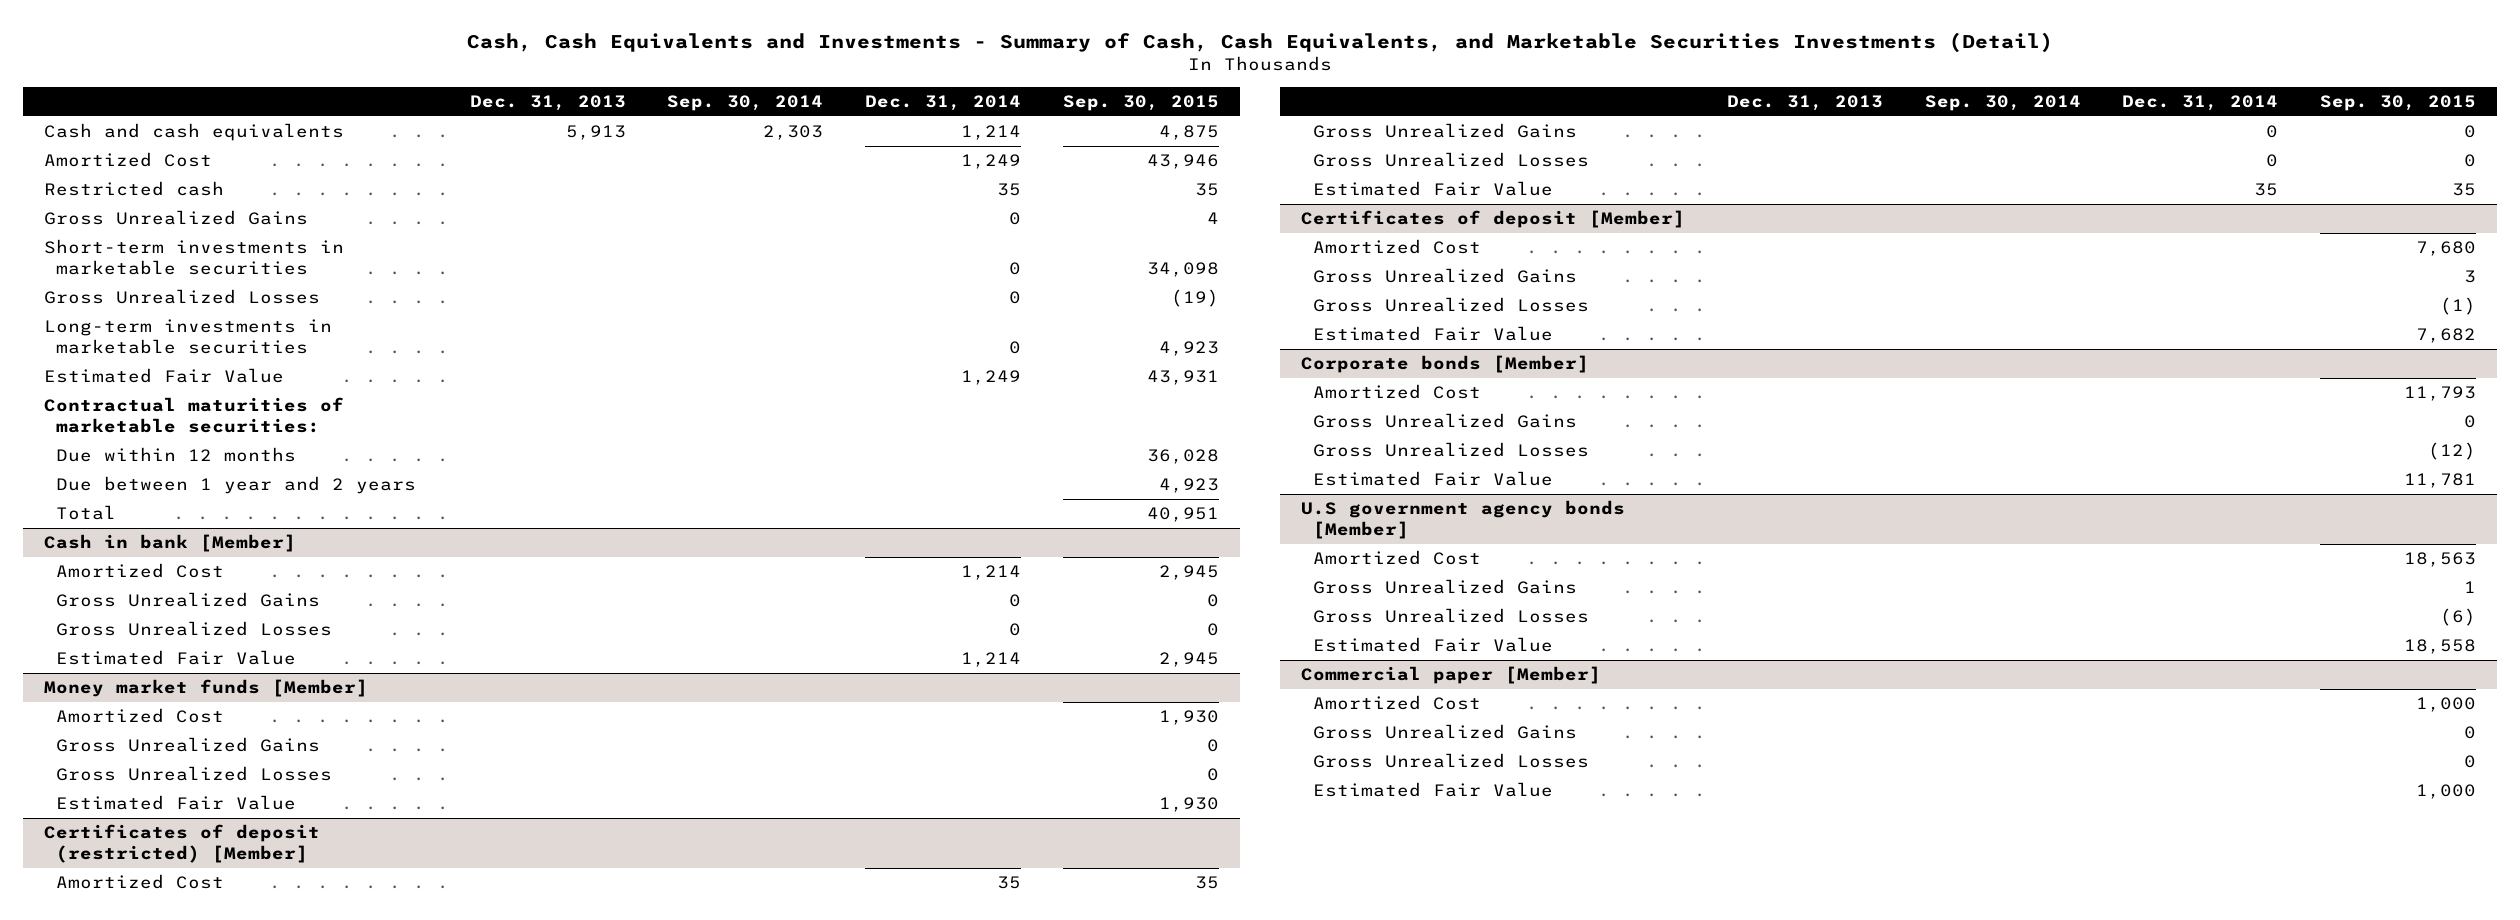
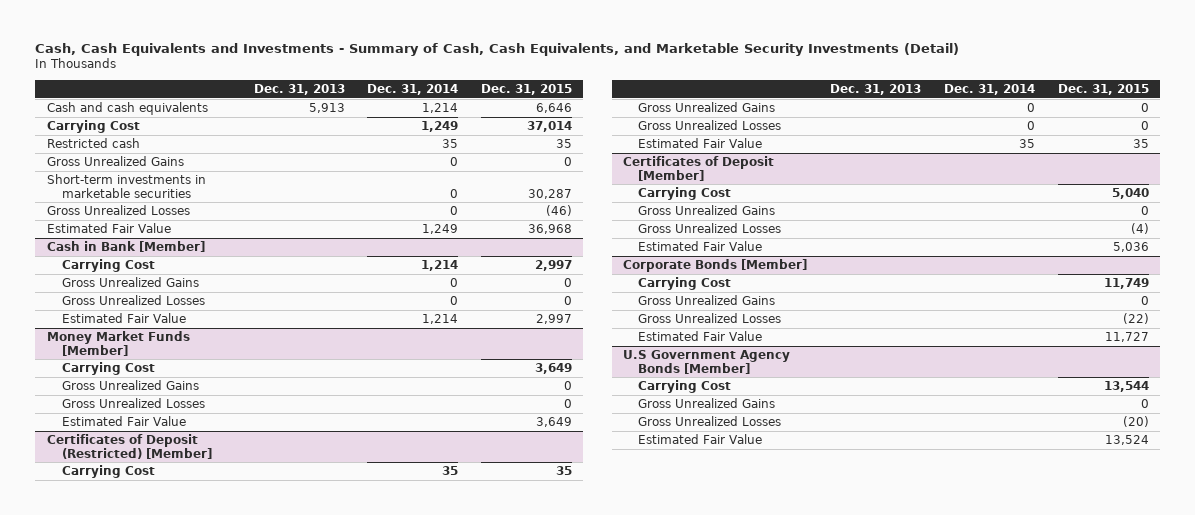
- Cash, Cash Equivalents and Investments - Summary of Cash, Cash Equivalents, and Marketable Securities Investments (Detail)
+ Cash, Cash Equivalents and Investments - Summary of Cash, Cash Equivalents, and Marketable Security Investments (Detail)
- | Dec. 31, 2013 | Sep. 30, 2014 | Dec. 31, 2014 | Sep. 30, 2015
+ | Dec. 31, 2013 | Dec. 31, 2014 | Dec. 31, 2015
- Amortized Cost | | | 1,249 | 43,946
+ Carrying Cost | | 1,249 | 37,014
- Long-term investments in marketable securities | | | 0 | 4,923
- Contractual maturities of marketable securities:
- Due within 12 months | | | | 36,028
- Due between 1 year and 2 years | | | | 4,923
- Total | | | | 40,951
- Cash in bank [Member]
- Amortized Cost | | | 1,214 | 2,945
+ Cash in Bank [Member]
+ Carrying Cost | | 1,214 | 2,997
- Money market funds [Member]
- Amortized Cost | | | | 1,930
+ Money Market Funds [Member]
+ Carrying Cost | | | 3,649
- Certificates of deposit (restricted) [Member]
- Amortized Cost | | | 35 | 35
+ Certificates of Deposit (Restricted) [Member]
+ Carrying Cost | | 35 | 35
- Certificates of deposit [Member]
- Amortized Cost | | | | 7,680
+ Certificates of Deposit [Member]
+ Carrying Cost | | | 5,040
- Corporate bonds [Member]
- Amortized Cost | | | | 11,793
+ Corporate Bonds [Member]
+ Carrying Cost | | | 11,749
- U.S government agency bonds [Member]
- Amortized Cost | | | | 18,563
+ U.S Government Agency Bonds [Member]
+ Carrying Cost | | | 13,544
- Commercial paper [Member]
- Amortized Cost | | | | 1,000
- Gross Unrealized Gains | | | | 0
- Gross Unrealized Losses | | | | 0
- Estimated Fair Value | | | | 1,000

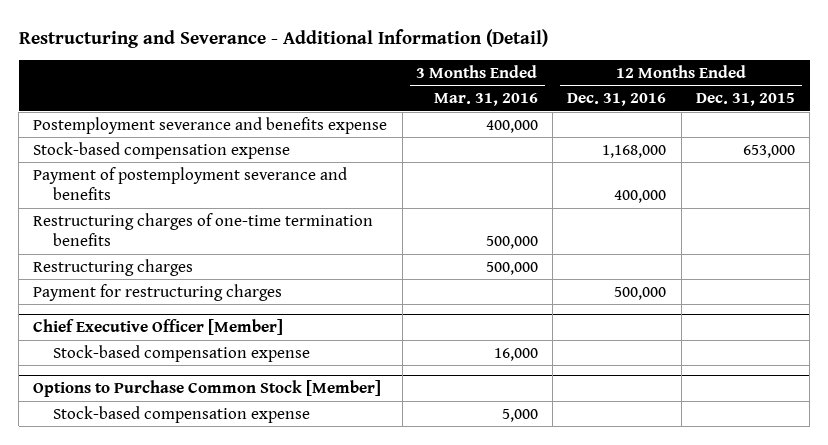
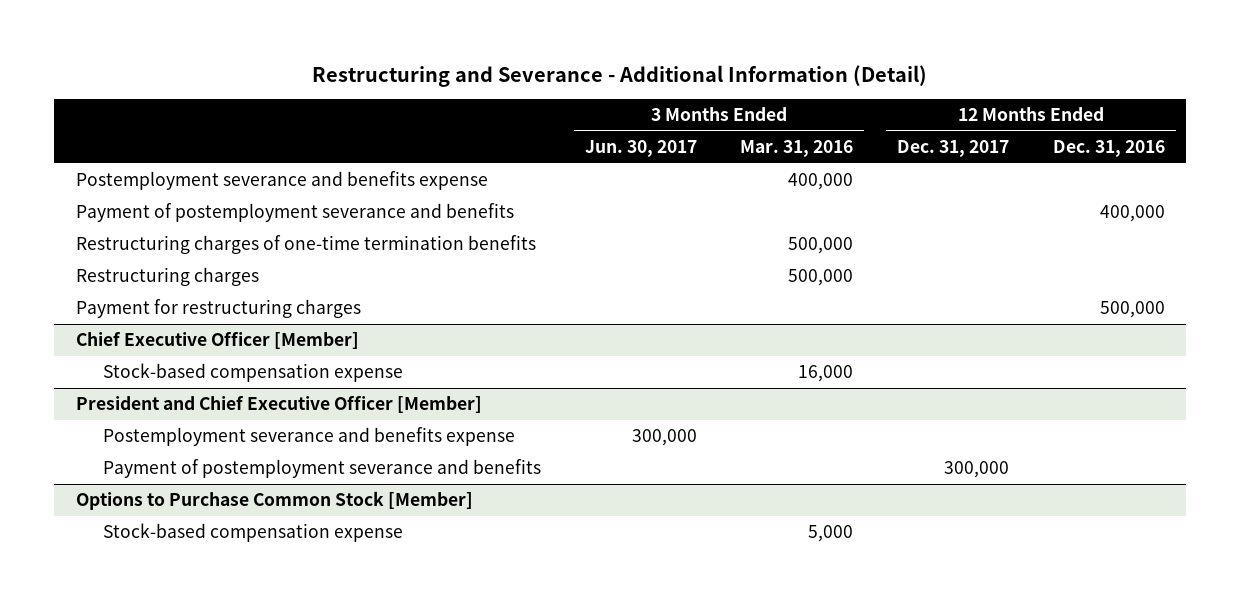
- | 3 Months Ended Mar. 31, 2016 | 12 Months Ended Dec. 31, 2016 | 12 Months Ended Dec. 31, 2015
+ | 3 Months Ended Jun. 30, 2017 | 3 Months Ended Mar. 31, 2016 | 12 Months Ended Dec. 31, 2017 | 12 Months Ended Dec. 31, 2016
- Stock-based compensation expense | | 1,168,000 | 653,000
+ President and Chief Executive Officer [Member]
+ Postemployment severance and benefits expense | 300,000 | | |
+ Payment of postemployment severance and benefits | | | 300,000 |

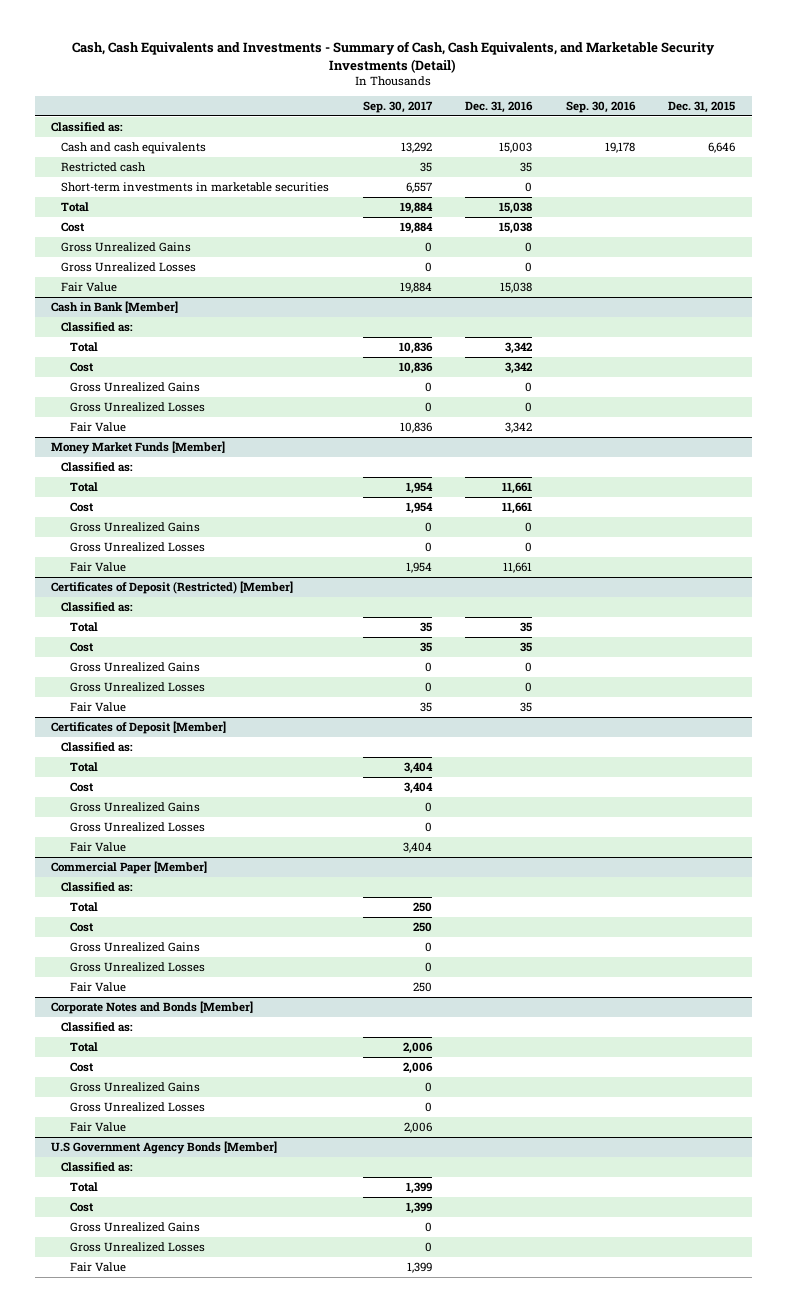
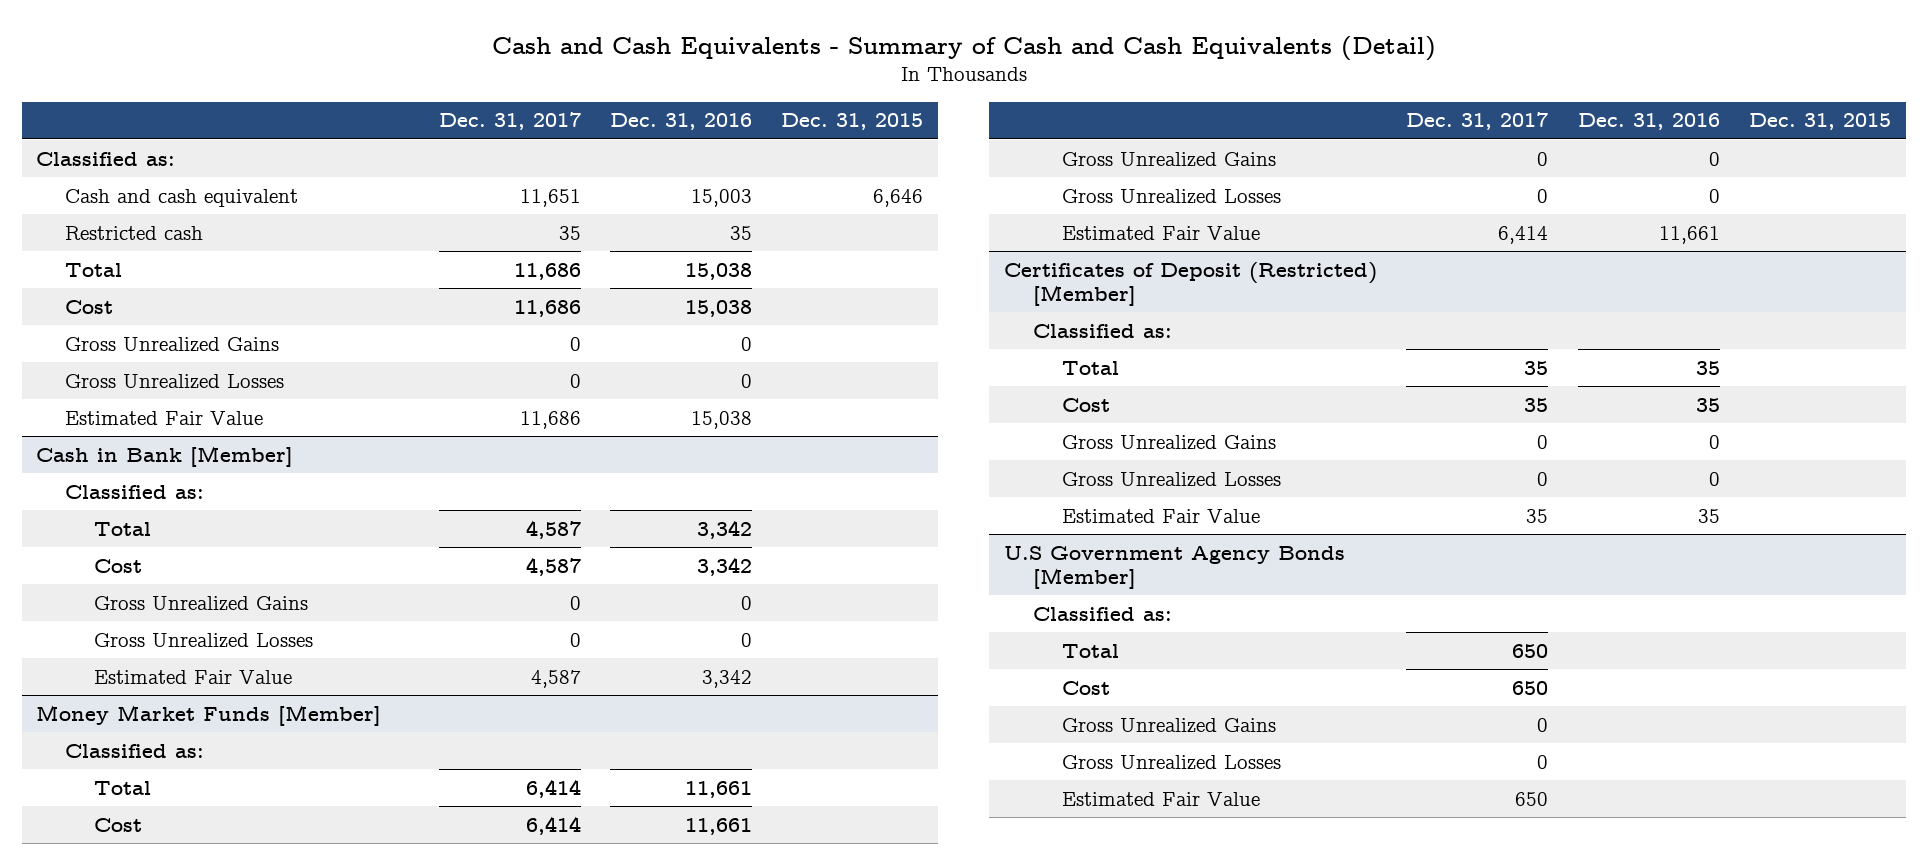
- Cash, Cash Equivalents and Investments - Summary of Cash, Cash Equivalents, and Marketable Security Investments (Detail)
+ Cash and Cash Equivalents - Summary of Cash and Cash Equivalents (Detail)
- | Sep. 30, 2017 | Dec. 31, 2016 | Sep. 30, 2016 | Dec. 31, 2015
+ | Dec. 31, 2017 | Dec. 31, 2016 | Dec. 31, 2015
- Cash and cash equivalents | 13,292 | 15,003 | 19,178 | 6,646
+ Cash and cash equivalent | 11,651 | 15,003 | 6,646
- Short-term investments in marketable securities | 6,557 | 0 | |
- Fair Value | 19,884 | 15,038 | |
+ Estimated Fair Value | 11,686 | 15,038 |
@ Cash in Bank [Member]
- Fair Value | 10,836 | 3,342 | |
+ Estimated Fair Value | 4,587 | 3,342 |
@ Money Market Funds [Member]
- Fair Value | 1,954 | 11,661 | |
+ Estimated Fair Value | 6,414 | 11,661 |
@ Certificates of Deposit (Restricted) [Member]
- Fair Value | 35 | 35 | |
- Certificates of Deposit [Member]
- Classified as:
- Total | 3,404 | | |
- Cost | 3,404 | | |
- Gross Unrealized Gains | 0 | | |
- Gross Unrealized Losses | 0 | | |
- Fair Value | 3,404 | | |
- Commercial Paper [Member]
- Classified as:
- Total | 250 | | |
- Cost | 250 | | |
- Gross Unrealized Gains | 0 | | |
- Gross Unrealized Losses | 0 | | |
- Fair Value | 250 | | |
- Corporate Notes and Bonds [Member]
- Classified as:
- Total | 2,006 | | |
- Cost | 2,006 | | |
- Gross Unrealized Gains | 0 | | |
- Gross Unrealized Losses | 0 | | |
- Fair Value | 2,006 | | |
@ Certificates of Deposit (Restricted) [Member]
+ Estimated Fair Value | 35 | 35 |
@ U.S Government Agency Bonds [Member]
- Fair Value | 1,399 | | |
+ Estimated Fair Value | 650 | |

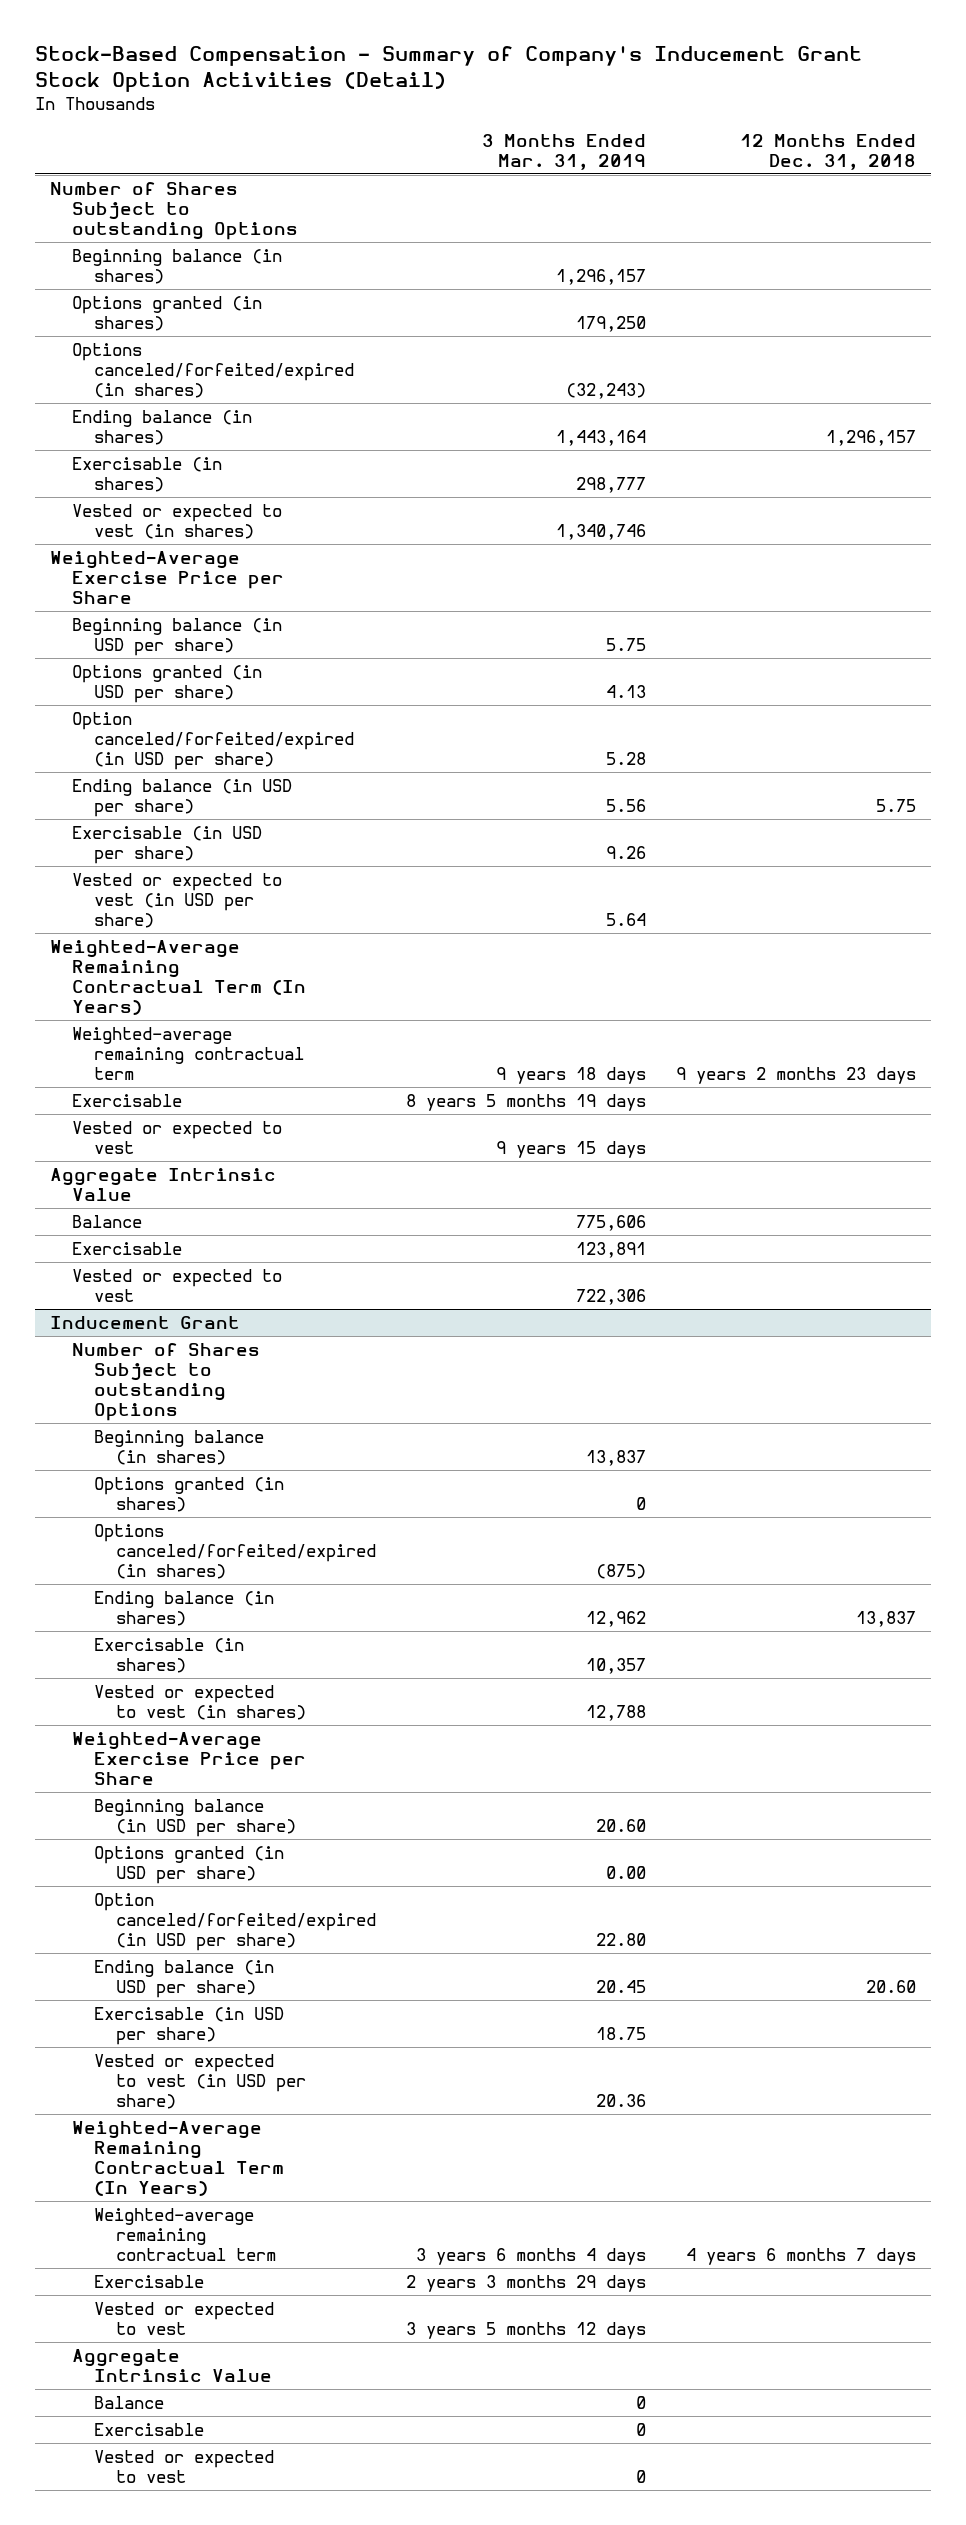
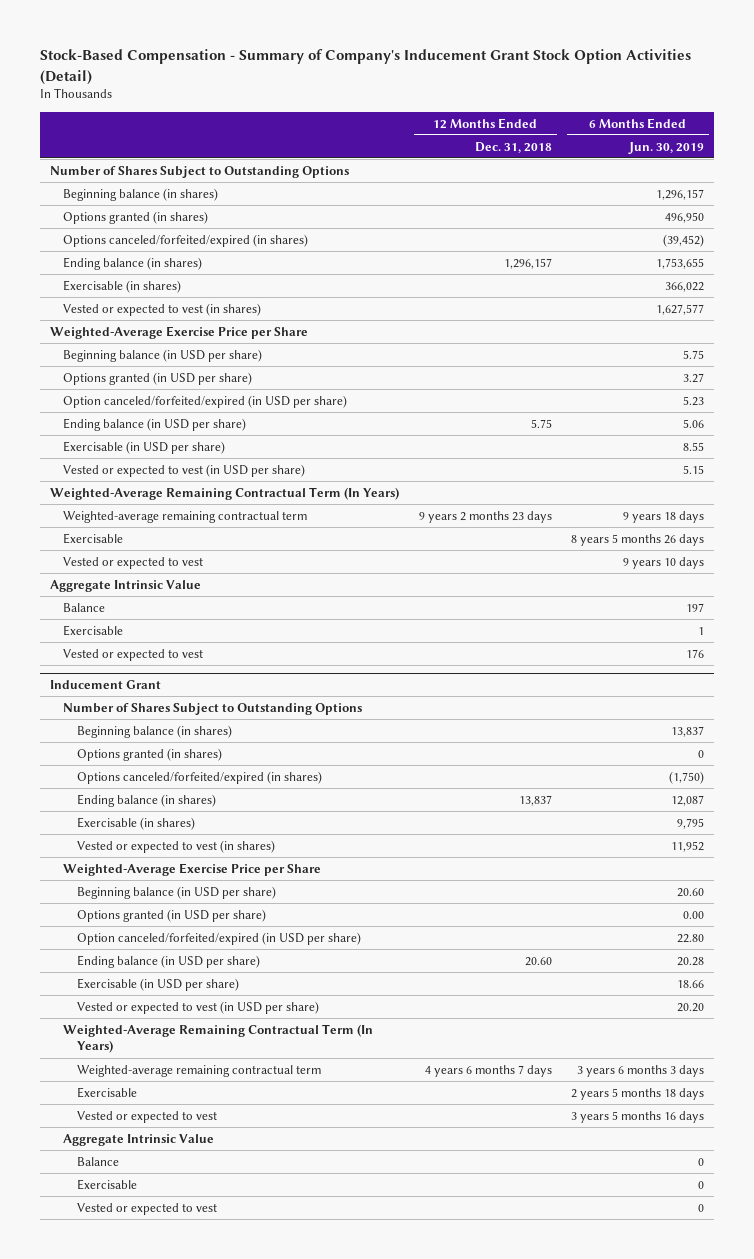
- | 3 Months Ended Mar. 31, 2019 | 12 Months Ended Dec. 31, 2018
+ | 12 Months Ended Dec. 31, 2018 | 6 Months Ended Jun. 30, 2019
- Number of Shares Subject to outstanding Options
+ Number of Shares Subject to Outstanding Options
@ Inducement Grant
- Number of Shares Subject to outstanding Options
+ Number of Shares Subject to Outstanding Options

